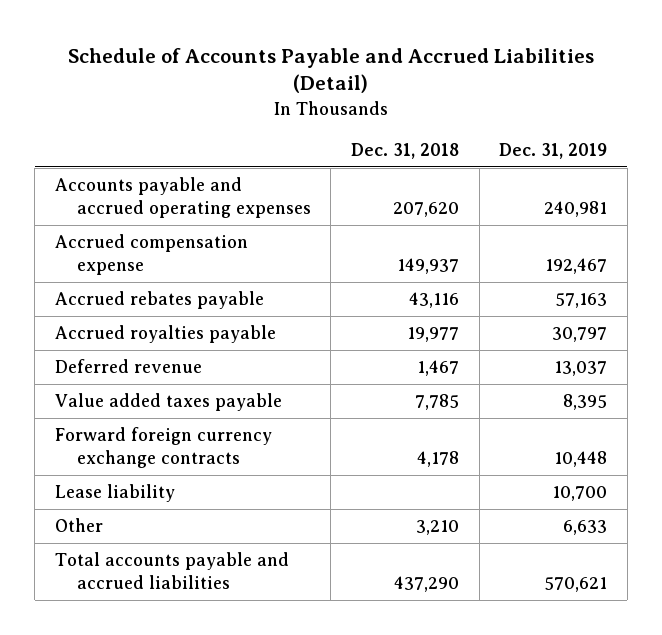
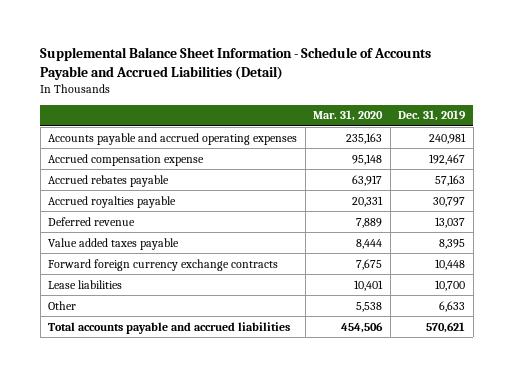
- Schedule of Accounts Payable and Accrued Liabilities (Detail)
+ Supplemental Balance Sheet Information - Schedule of Accounts Payable and Accrued Liabilities (Detail)
- | Dec. 31, 2018 | Dec. 31, 2019
+ | Mar. 31, 2020 | Dec. 31, 2019
- Lease liability | | 10,700
+ Lease liabilities | 10,401 | 10,700

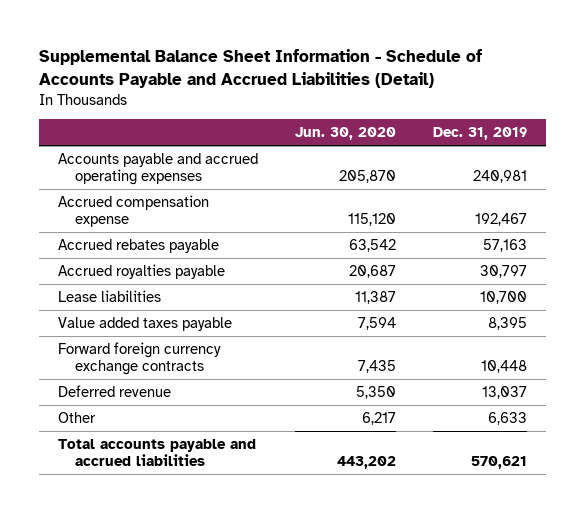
- | Mar. 31, 2020 | Dec. 31, 2019
+ | Jun. 30, 2020 | Dec. 31, 2019
moved up: Lease liabilities | 11,387 | 10,700
moved down: Deferred revenue | 5,350 | 13,037

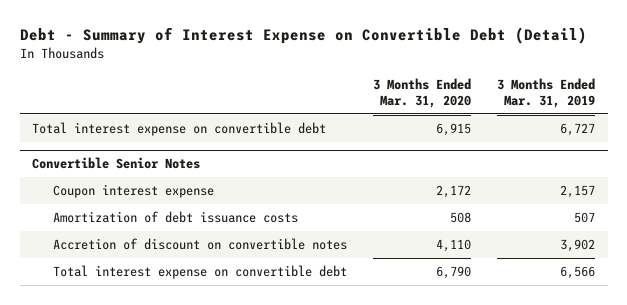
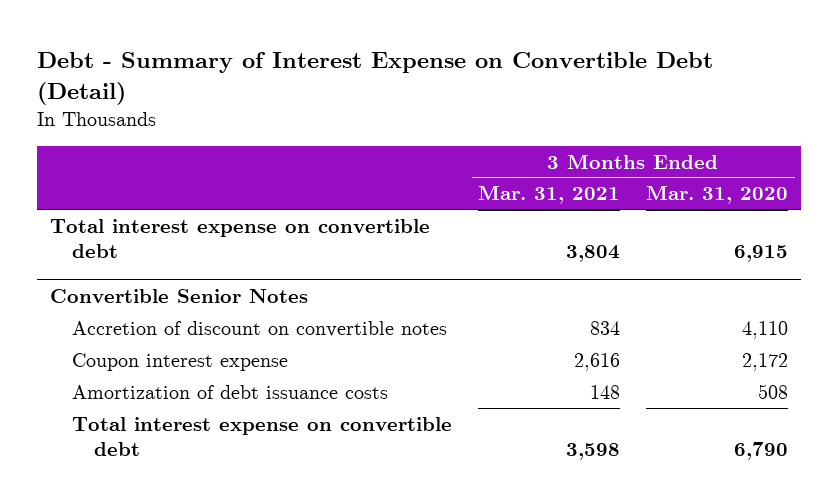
- | 3 Months Ended Mar. 31, 2020 | 3 Months Ended Mar. 31, 2019
+ | 3 Months Ended Mar. 31, 2021 | 3 Months Ended Mar. 31, 2020
@ Convertible Senior Notes
moved up: Accretion of discount on convertible notes | 834 | 4,110

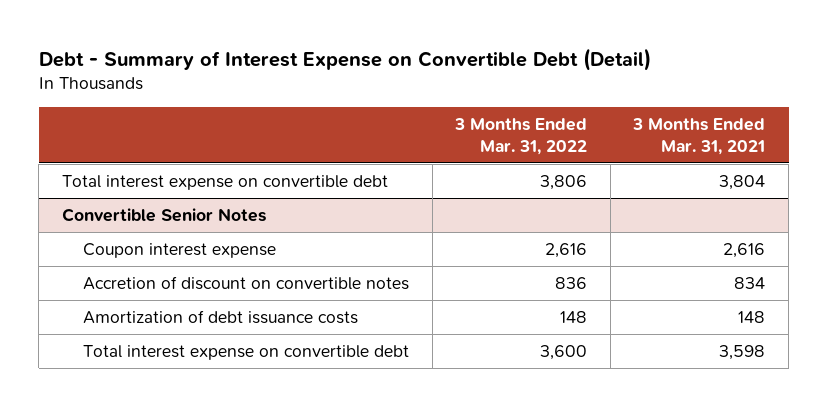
- | 3 Months Ended Mar. 31, 2021 | 3 Months Ended Mar. 31, 2020
+ | 3 Months Ended Mar. 31, 2022 | 3 Months Ended Mar. 31, 2021
@ Convertible Senior Notes
moved down: Accretion of discount on convertible notes | 836 | 834

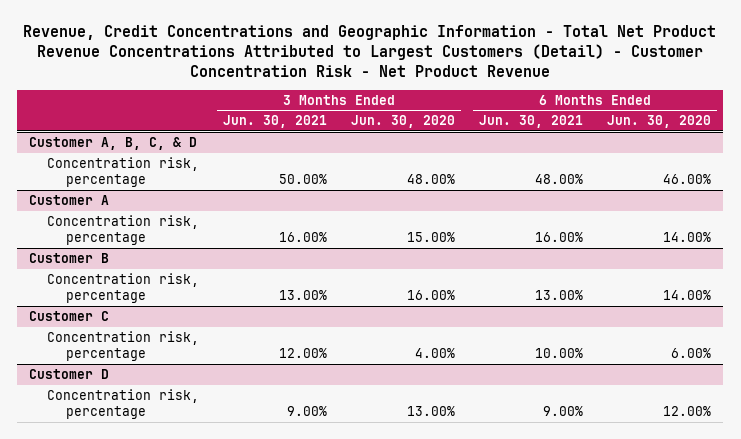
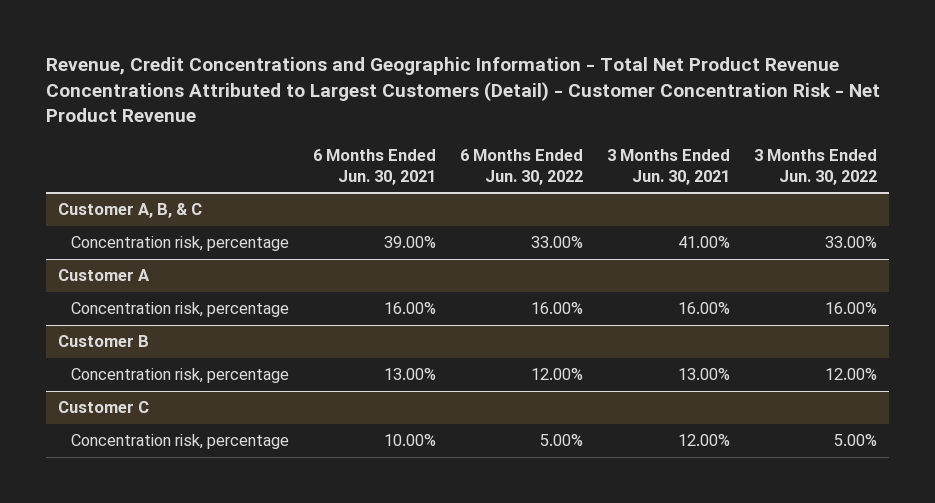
- | 3 Months Ended Jun. 30, 2021 | 3 Months Ended Jun. 30, 2020 | 6 Months Ended Jun. 30, 2021 | 6 Months Ended Jun. 30, 2020
+ | 6 Months Ended Jun. 30, 2021 | 6 Months Ended Jun. 30, 2022 | 3 Months Ended Jun. 30, 2021 | 3 Months Ended Jun. 30, 2022
- Customer A, B, C, & D
- Concentration risk, percentage | 50.00% | 48.00% | 48.00% | 46.00%
+ Customer A, B, & C
+ Concentration risk, percentage | 39.00% | 33.00% | 41.00% | 33.00%
- Customer D
- Concentration risk, percentage | 9.00% | 13.00% | 9.00% | 12.00%

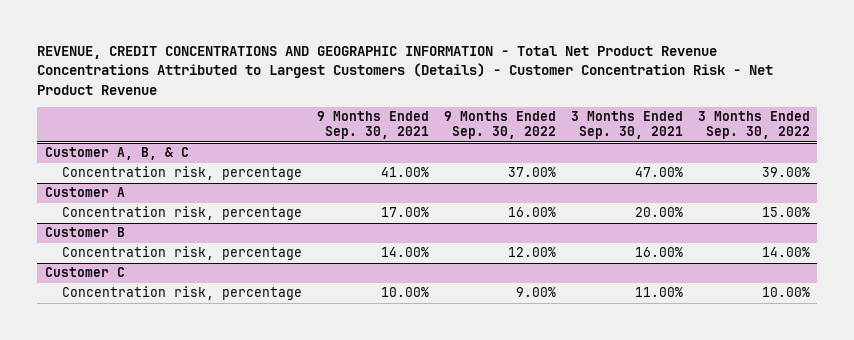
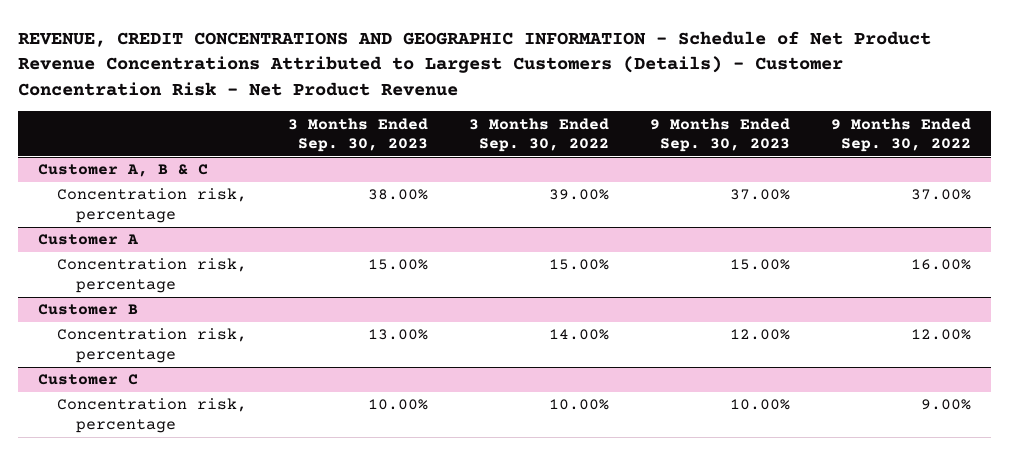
- REVENUE, CREDIT CONCENTRATIONS AND GEOGRAPHIC INFORMATION - Total Net Product Revenue Concentrations Attributed to Largest Customers (Details) - Customer Concentration Risk - Net Product Revenue
+ REVENUE, CREDIT CONCENTRATIONS AND GEOGRAPHIC INFORMATION - Schedule of Net Product Revenue Concentrations Attributed to Largest Customers (Details) - Customer Concentration Risk - Net Product Revenue
- | 9 Months Ended Sep. 30, 2021 | 9 Months Ended Sep. 30, 2022 | 3 Months Ended Sep. 30, 2021 | 3 Months Ended Sep. 30, 2022
+ | 3 Months Ended Sep. 30, 2023 | 3 Months Ended Sep. 30, 2022 | 9 Months Ended Sep. 30, 2023 | 9 Months Ended Sep. 30, 2022
- Customer A, B, & C
+ Customer A, B & C

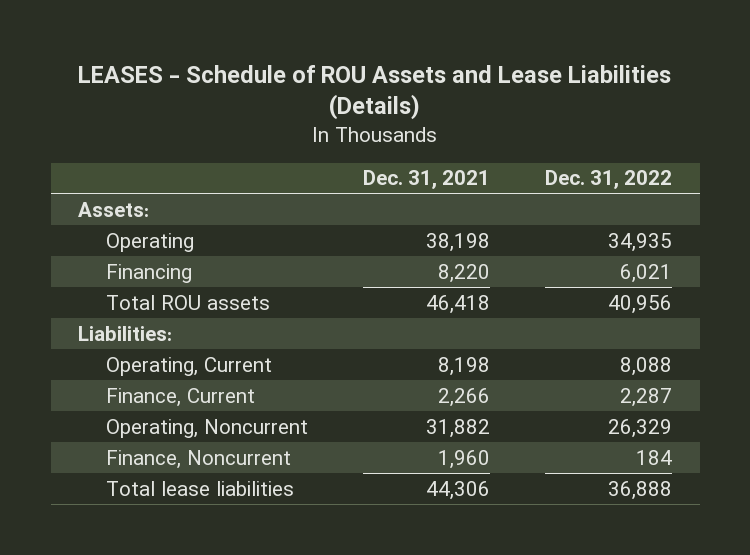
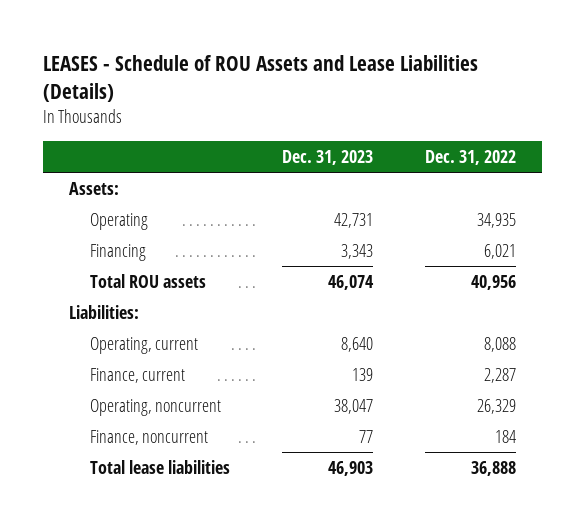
- | Dec. 31, 2021 | Dec. 31, 2022
+ | Dec. 31, 2023 | Dec. 31, 2022
- Operating, Current | 8,198 | 8,088
- Finance, Current | 2,266 | 2,287
- Operating, Noncurrent | 31,882 | 26,329
- Finance, Noncurrent | 1,960 | 184
+ Operating, current | 8,640 | 8,088
+ Finance, current | 139 | 2,287
+ Operating, noncurrent | 38,047 | 26,329
+ Finance, noncurrent | 77 | 184

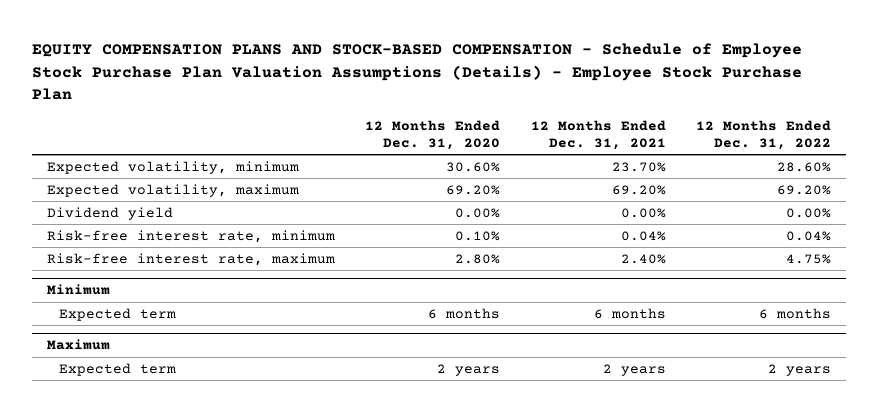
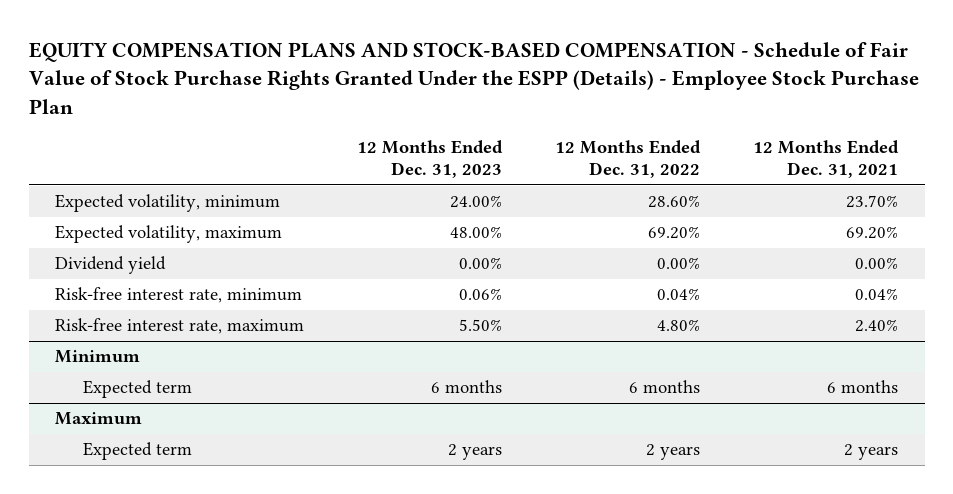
- EQUITY COMPENSATION PLANS AND STOCK-BASED COMPENSATION - Schedule of Employee Stock Purchase Plan Valuation Assumptions (Details) - Employee Stock Purchase Plan
+ EQUITY COMPENSATION PLANS AND STOCK-BASED COMPENSATION - Schedule of Fair Value of Stock Purchase Rights Granted Under the ESPP (Details) - Employee Stock Purchase Plan
- | 12 Months Ended Dec. 31, 2020 | 12 Months Ended Dec. 31, 2021 | 12 Months Ended Dec. 31, 2022
+ | 12 Months Ended Dec. 31, 2023 | 12 Months Ended Dec. 31, 2022 | 12 Months Ended Dec. 31, 2021
- Risk-free interest rate, maximum | 2.80% | 2.40% | 4.75%
+ Risk-free interest rate, maximum | 5.50% | 4.80% | 2.40%

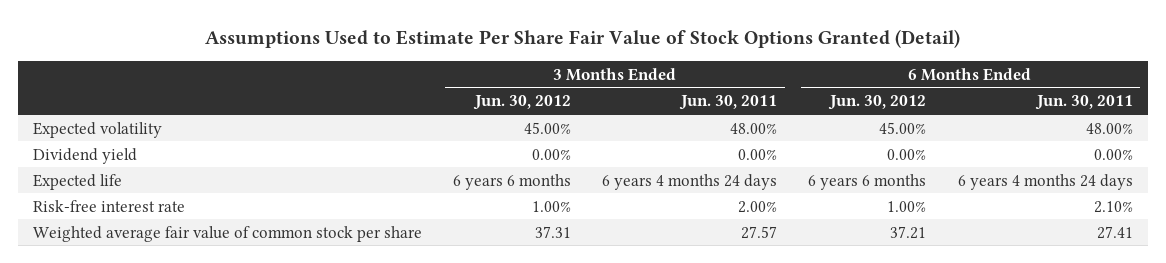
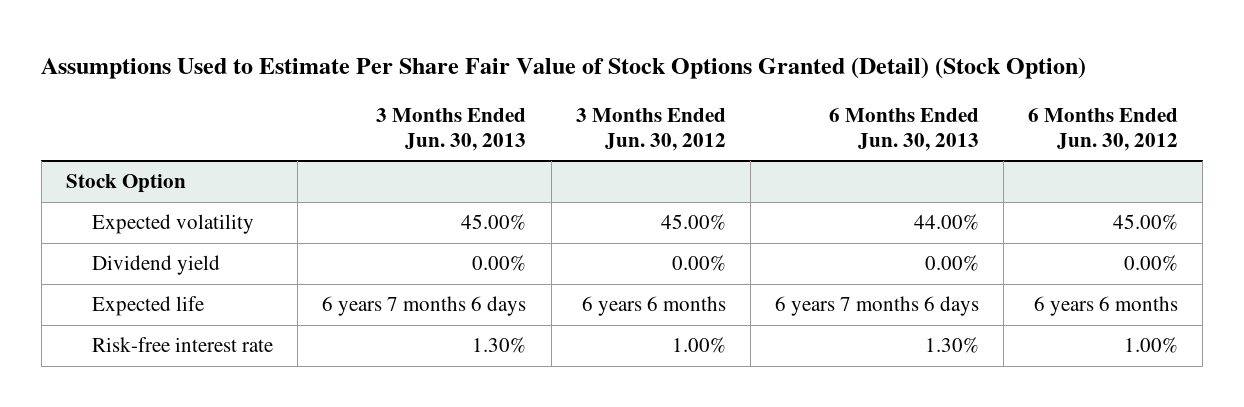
- Assumptions Used to Estimate Per Share Fair Value of Stock Options Granted (Detail)
+ Assumptions Used to Estimate Per Share Fair Value of Stock Options Granted (Detail) (Stock Option)
- | 3 Months Ended Jun. 30, 2012 | 3 Months Ended Jun. 30, 2011 | 6 Months Ended Jun. 30, 2012 | 6 Months Ended Jun. 30, 2011
+ | 3 Months Ended Jun. 30, 2013 | 3 Months Ended Jun. 30, 2012 | 6 Months Ended Jun. 30, 2013 | 6 Months Ended Jun. 30, 2012
+ Stock Option
- Weighted average fair value of common stock per share | 37.31 | 27.57 | 37.21 | 27.41

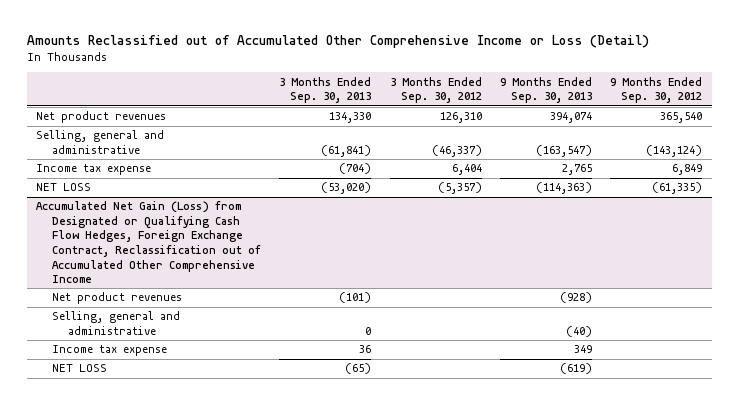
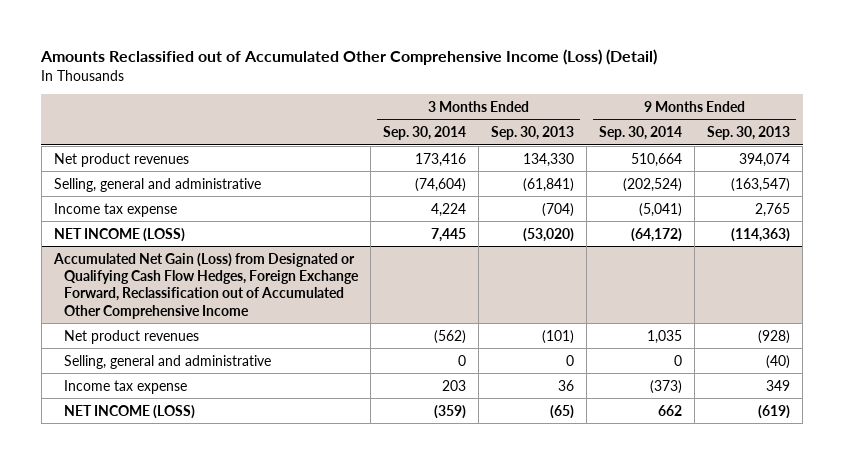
- Amounts Reclassified out of Accumulated Other Comprehensive Income or Loss (Detail)
+ Amounts Reclassified out of Accumulated Other Comprehensive Income (Loss) (Detail)
- | 3 Months Ended Sep. 30, 2013 | 3 Months Ended Sep. 30, 2012 | 9 Months Ended Sep. 30, 2013 | 9 Months Ended Sep. 30, 2012
+ | 3 Months Ended Sep. 30, 2014 | 3 Months Ended Sep. 30, 2013 | 9 Months Ended Sep. 30, 2014 | 9 Months Ended Sep. 30, 2013
- NET LOSS | (53,020) | (5,357) | (114,363) | (61,335)
- Accumulated Net Gain (Loss) from Designated or Qualifying Cash Flow Hedges, Foreign Exchange Contract, Reclassification out of Accumulated Other Comprehensive Income
+ NET INCOME (LOSS) | 7,445 | (53,020) | (64,172) | (114,363)
+ Accumulated Net Gain (Loss) from Designated or Qualifying Cash Flow Hedges, Foreign Exchange Forward, Reclassification out of Accumulated Other Comprehensive Income
- NET LOSS | (65) | | (619) |
+ NET INCOME (LOSS) | (359) | (65) | 662 | (619)

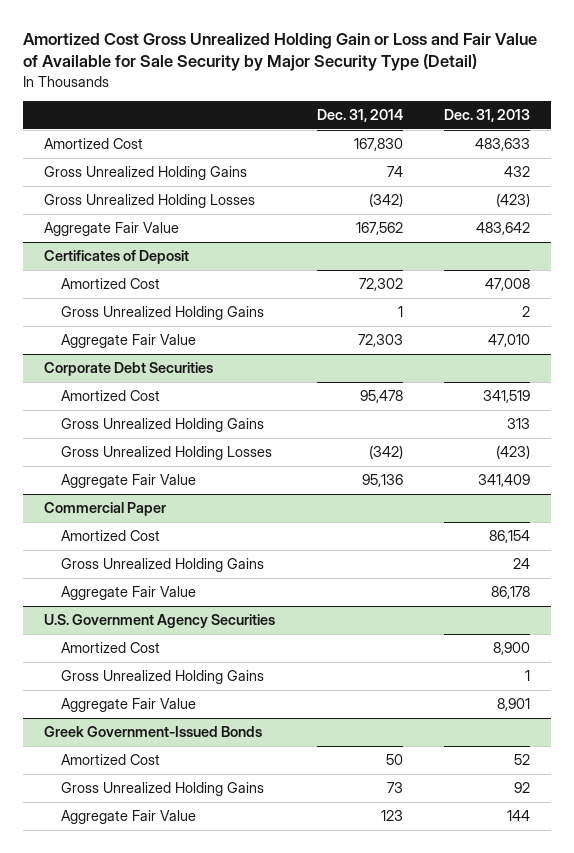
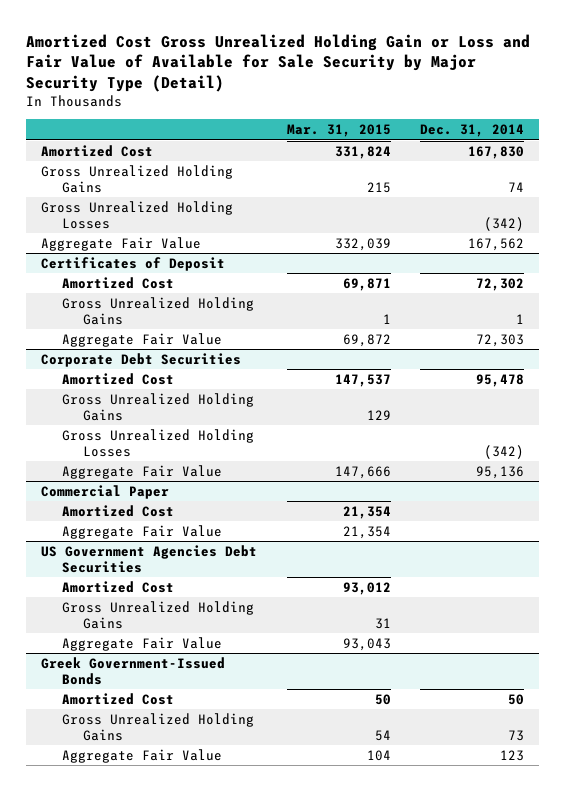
- | Dec. 31, 2014 | Dec. 31, 2013
+ | Mar. 31, 2015 | Dec. 31, 2014
@ Commercial Paper
- Gross Unrealized Holding Gains | | 24
- U.S. Government Agency Securities
+ US Government Agencies Debt Securities

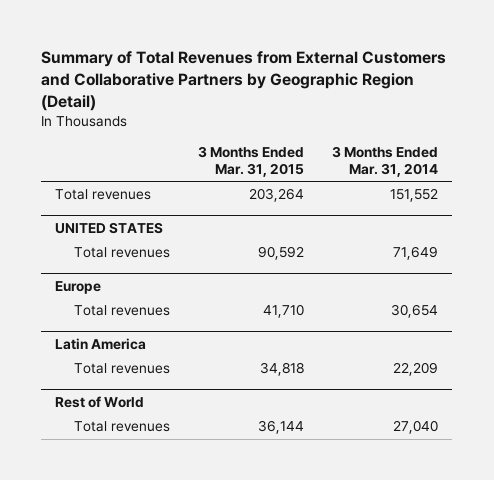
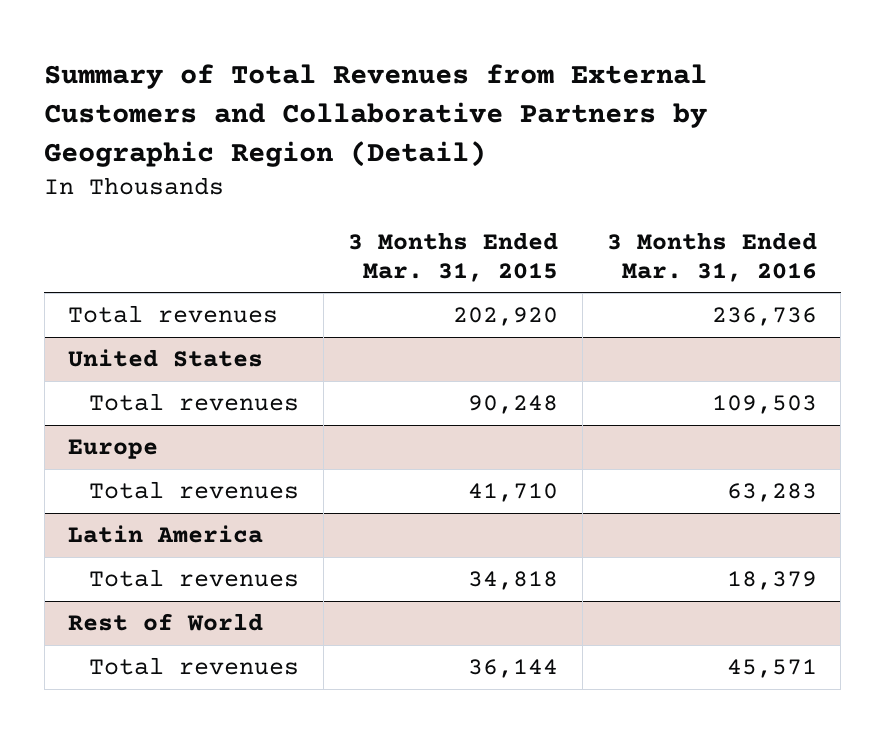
- | 3 Months Ended Mar. 31, 2015 | 3 Months Ended Mar. 31, 2014
+ | 3 Months Ended Mar. 31, 2015 | 3 Months Ended Mar. 31, 2016
- Total revenues | 203,264 | 151,552
- UNITED STATES
- Total revenues | 90,592 | 71,649
+ Total revenues | 202,920 | 236,736
+ United States
+ Total revenues | 90,248 | 109,503

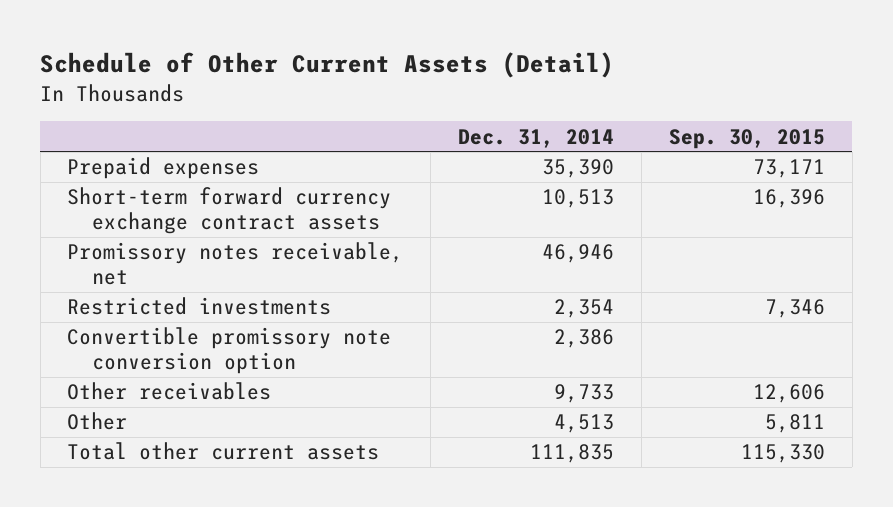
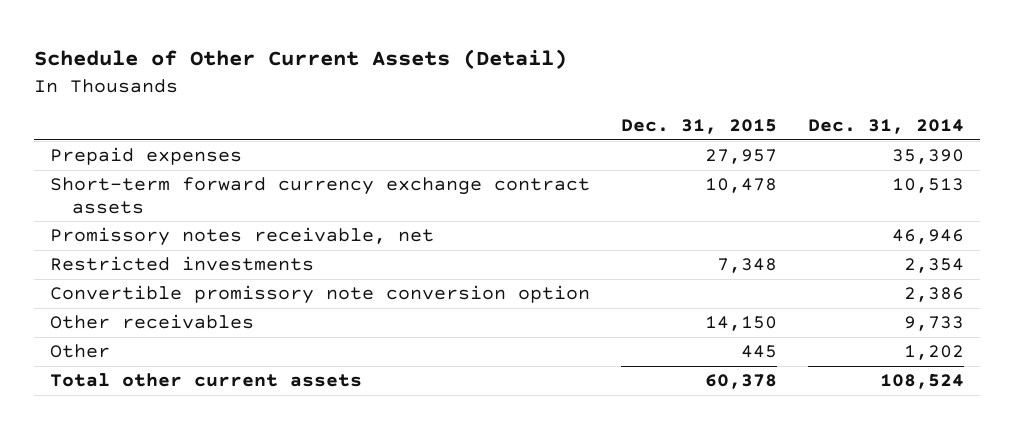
- | Dec. 31, 2014 | Sep. 30, 2015
+ | Dec. 31, 2015 | Dec. 31, 2014
- Other | 4,513 | 5,811
- Total other current assets | 111,835 | 115,330
+ Other | 445 | 1,202
+ Total other current assets | 60,378 | 108,524

